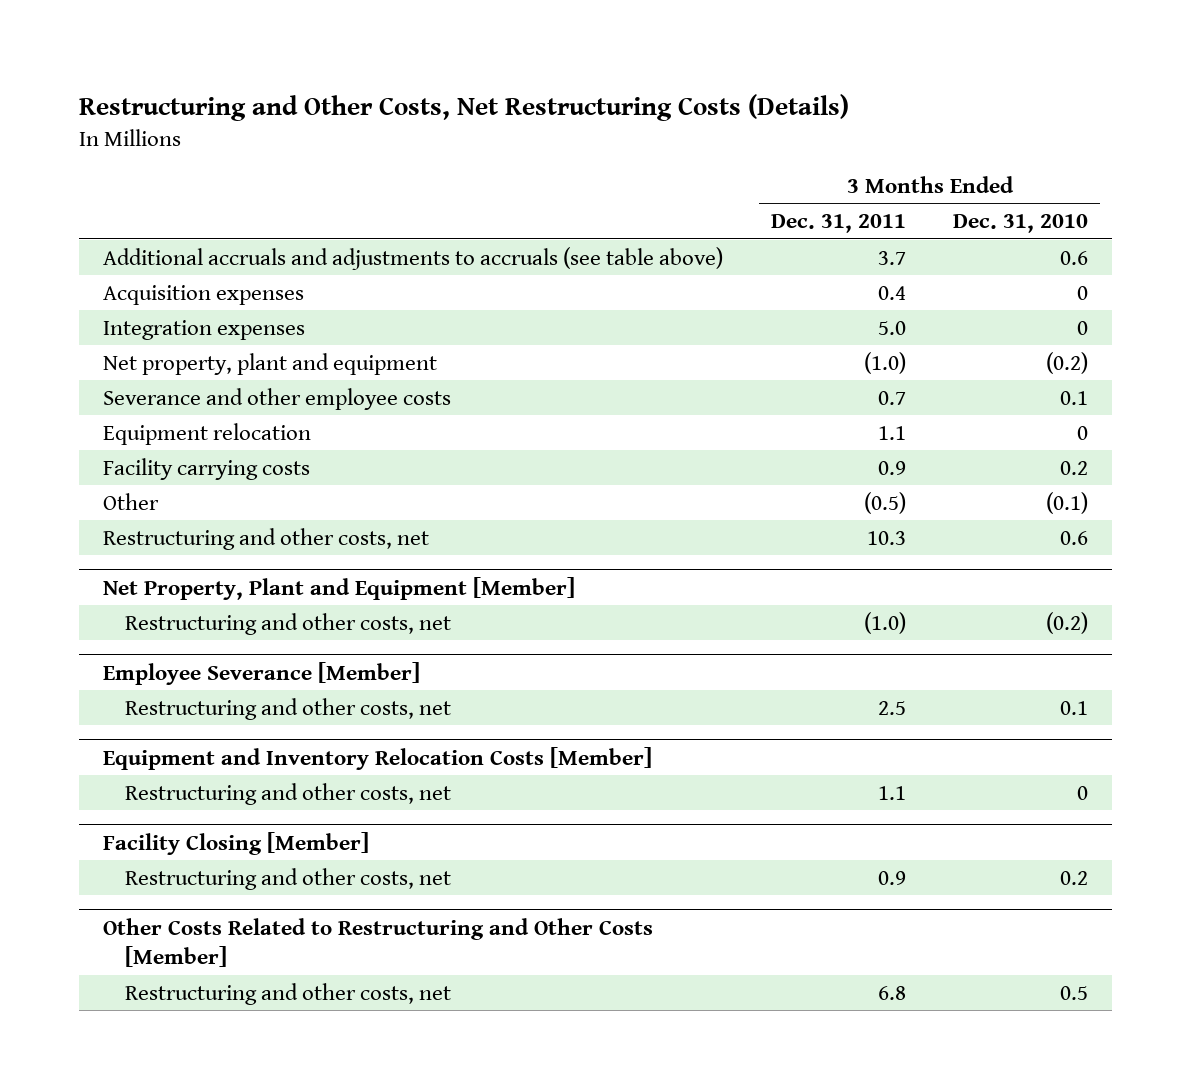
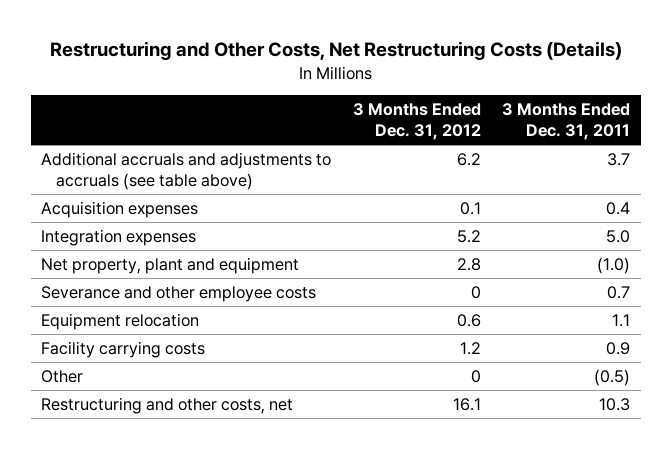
- | 3 Months Ended Dec. 31, 2011 | 3 Months Ended Dec. 31, 2010
+ | 3 Months Ended Dec. 31, 2012 | 3 Months Ended Dec. 31, 2011
- Net Property, Plant and Equipment [Member]
- Restructuring and other costs, net | (1.0) | (0.2)
- Employee Severance [Member]
- Restructuring and other costs, net | 2.5 | 0.1
- Equipment and Inventory Relocation Costs [Member]
- Restructuring and other costs, net | 1.1 | 0
- Facility Closing [Member]
- Restructuring and other costs, net | 0.9 | 0.2
- Other Costs Related to Restructuring and Other Costs [Member]
- Restructuring and other costs, net | 6.8 | 0.5

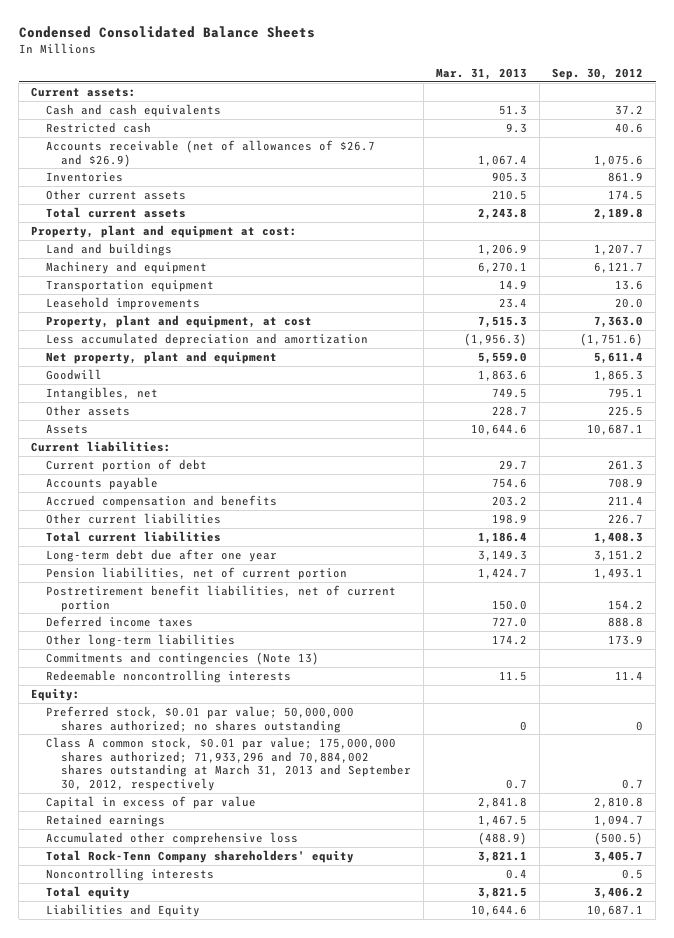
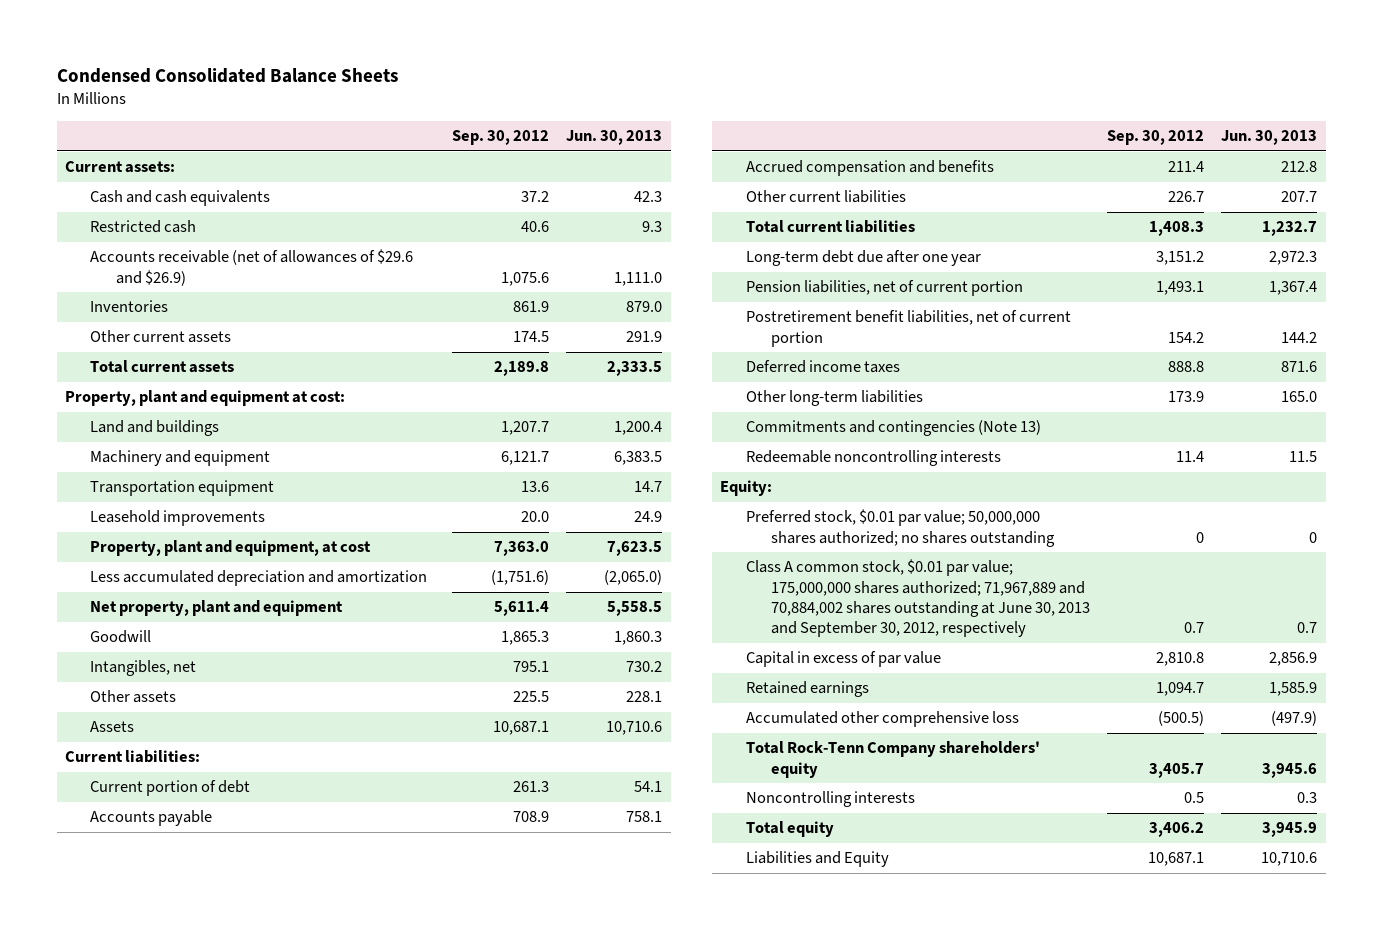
- | Mar. 31, 2013 | Sep. 30, 2012
+ | Sep. 30, 2012 | Jun. 30, 2013
- Accounts receivable (net of allowances of $26.7 and $26.9) | 1,067.4 | 1,075.6
+ Accounts receivable (net of allowances of $29.6 and $26.9) | 1,075.6 | 1,111.0
- Class A common stock, $0.01 par value; 175,000,000 shares authorized; 71,933,296 and 70,884,002 shares outstanding at March 31, 2013 and September 30, 2012, respectively | 0.7 | 0.7
+ Class A common stock, $0.01 par value; 175,000,000 shares authorized; 71,967,889 and 70,884,002 shares outstanding at June 30, 2013 and September 30, 2012, respectively | 0.7 | 0.7

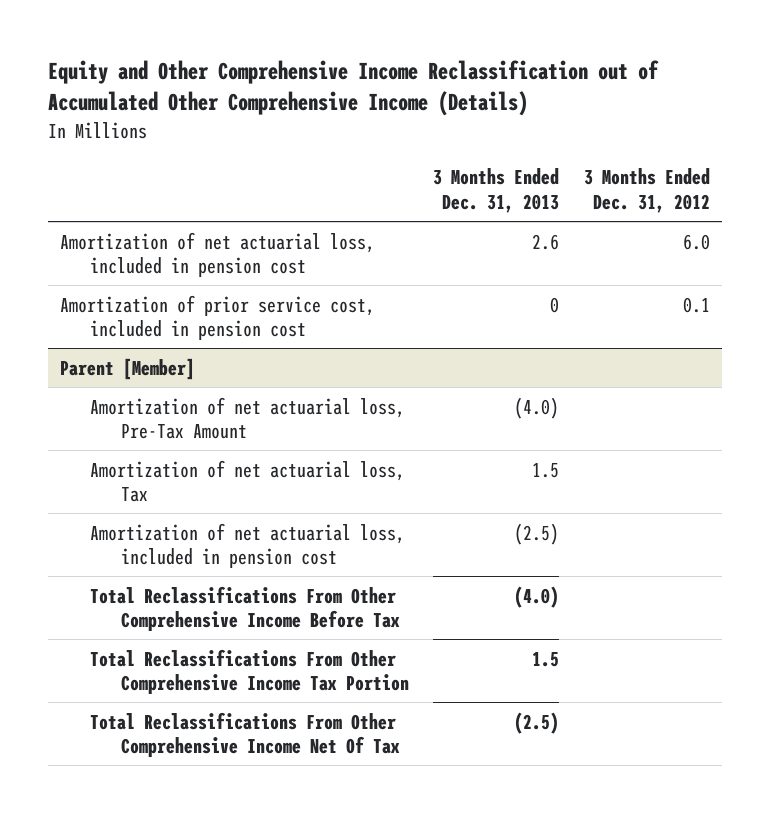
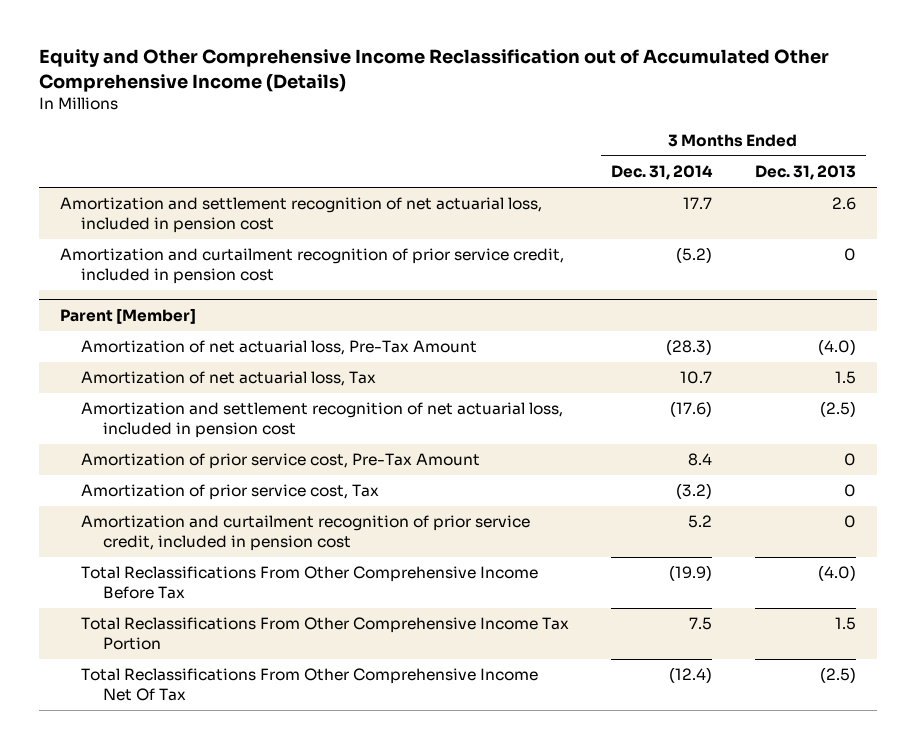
- | 3 Months Ended Dec. 31, 2013 | 3 Months Ended Dec. 31, 2012
+ | 3 Months Ended Dec. 31, 2014 | 3 Months Ended Dec. 31, 2013
- Amortization of net actuarial loss, included in pension cost | 2.6 | 6.0
- Amortization of prior service cost, included in pension cost | 0 | 0.1
+ Amortization and settlement recognition of net actuarial loss, included in pension cost | 17.7 | 2.6
+ Amortization and curtailment recognition of prior service credit, included in pension cost | (5.2) | 0
@ Parent [Member]
- Amortization of net actuarial loss, included in pension cost | (2.5) |
+ Amortization and settlement recognition of net actuarial loss, included in pension cost | (17.6) | (2.5)
+ Amortization of prior service cost, Pre-Tax Amount | 8.4 | 0
+ Amortization of prior service cost, Tax | (3.2) | 0
+ Amortization and curtailment recognition of prior service credit, included in pension cost | 5.2 | 0

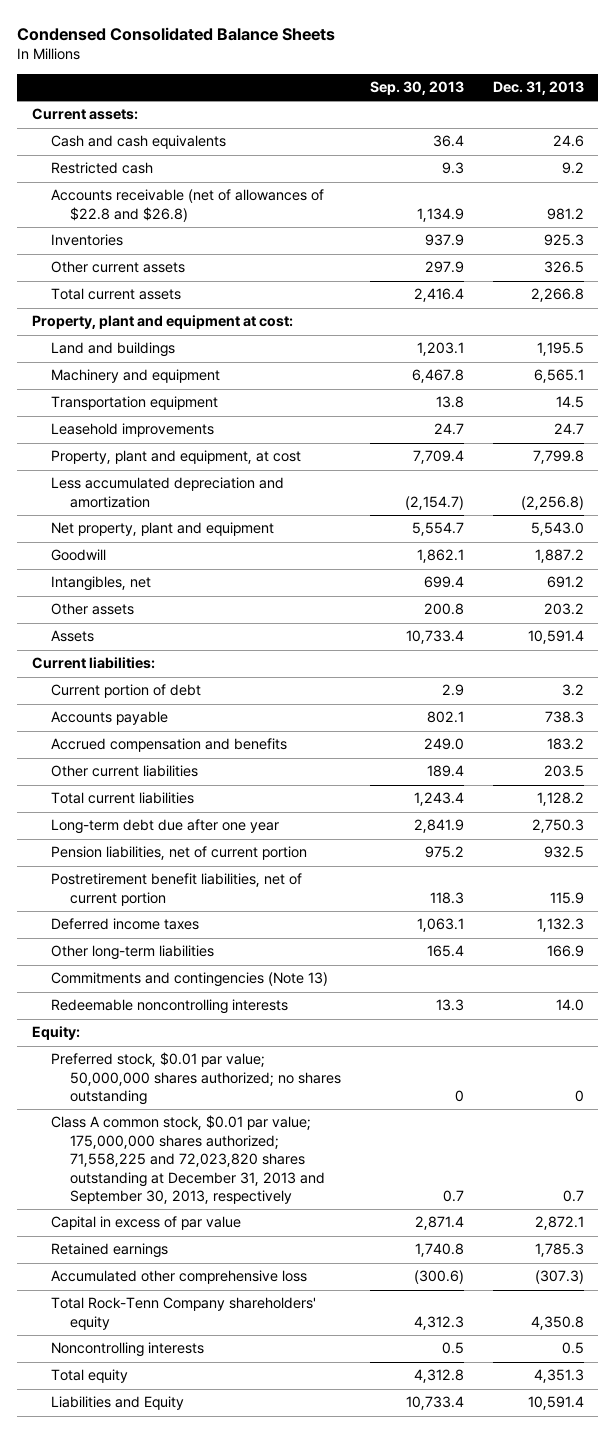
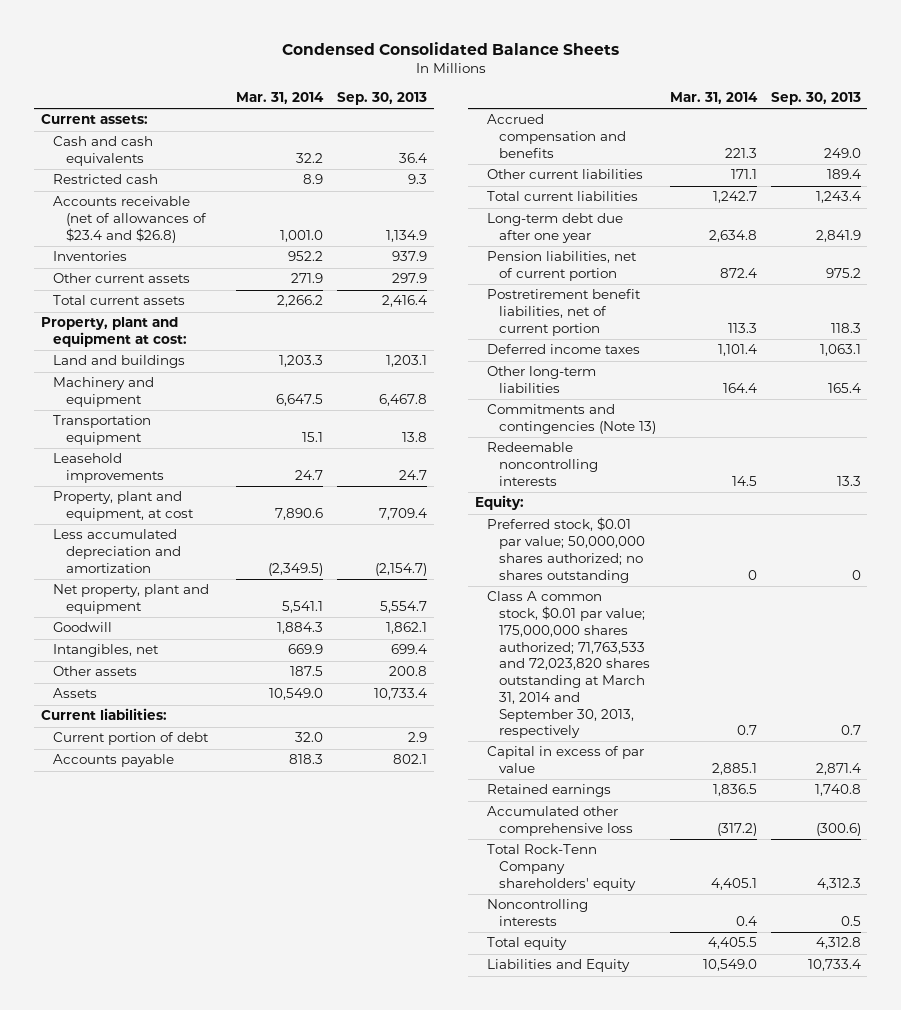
- | Sep. 30, 2013 | Dec. 31, 2013
+ | Mar. 31, 2014 | Sep. 30, 2013
- Accounts receivable (net of allowances of $22.8 and $26.8) | 1,134.9 | 981.2
+ Accounts receivable (net of allowances of $23.4 and $26.8) | 1,001.0 | 1,134.9
- Class A common stock, $0.01 par value; 175,000,000 shares authorized; 71,558,225 and 72,023,820 shares outstanding at December 31, 2013 and September 30, 2013, respectively | 0.7 | 0.7
+ Class A common stock, $0.01 par value; 175,000,000 shares authorized; 71,763,533 and 72,023,820 shares outstanding at March 31, 2014 and September 30, 2013, respectively | 0.7 | 0.7

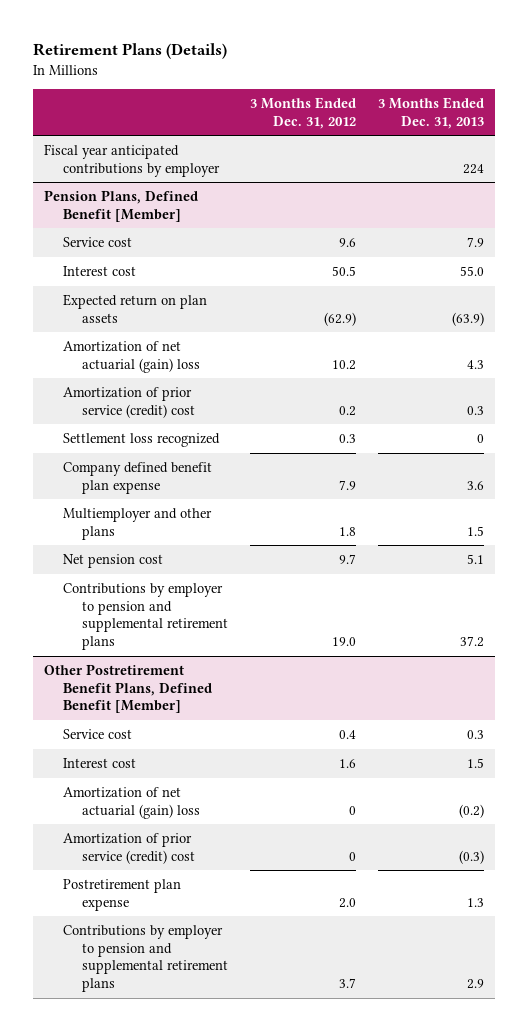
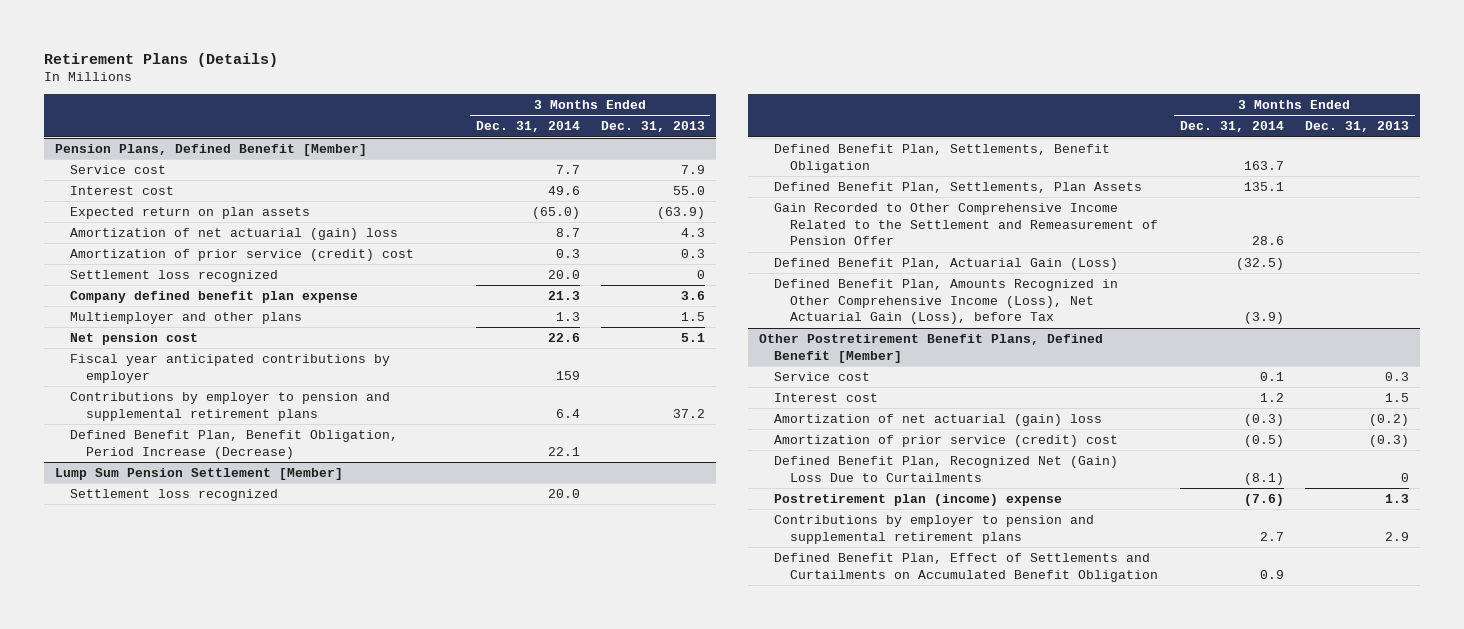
- | 3 Months Ended Dec. 31, 2012 | 3 Months Ended Dec. 31, 2013
+ | 3 Months Ended Dec. 31, 2014 | 3 Months Ended Dec. 31, 2013
- Fiscal year anticipated contributions by employer | | 224
@ Pension Plans, Defined Benefit [Member]
+ Fiscal year anticipated contributions by employer | 159 |
+ Defined Benefit Plan, Benefit Obligation, Period Increase (Decrease) | 22.1 |
+ Lump Sum Pension Settlement [Member]
+ Settlement loss recognized | 20.0 |
+ Defined Benefit Plan, Settlements, Benefit Obligation | 163.7 |
+ Defined Benefit Plan, Settlements, Plan Assets | 135.1 |
+ Gain Recorded to Other Comprehensive Income Related to the Settlement and Remeasurement of Pension Offer | 28.6 |
+ Defined Benefit Plan, Actuarial Gain (Loss) | (32.5) |
+ Defined Benefit Plan, Amounts Recognized in Other Comprehensive Income (Loss), Net Actuarial Gain (Loss), before Tax | (3.9) |
@ Other Postretirement Benefit Plans, Defined Benefit [Member]
- Postretirement plan expense | 2.0 | 1.3
+ Defined Benefit Plan, Recognized Net (Gain) Loss Due to Curtailments | (8.1) | 0
+ Postretirement plan (income) expense | (7.6) | 1.3
+ Defined Benefit Plan, Effect of Settlements and Curtailments on Accumulated Benefit Obligation | 0.9 |

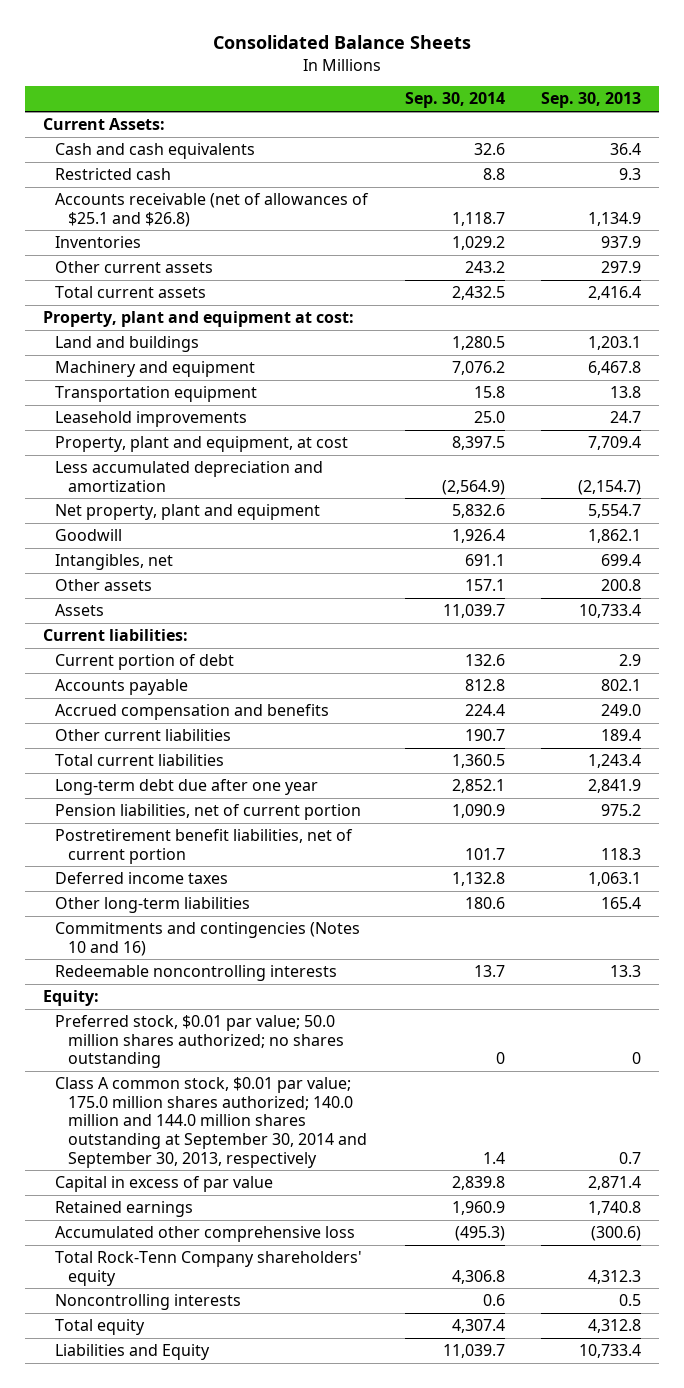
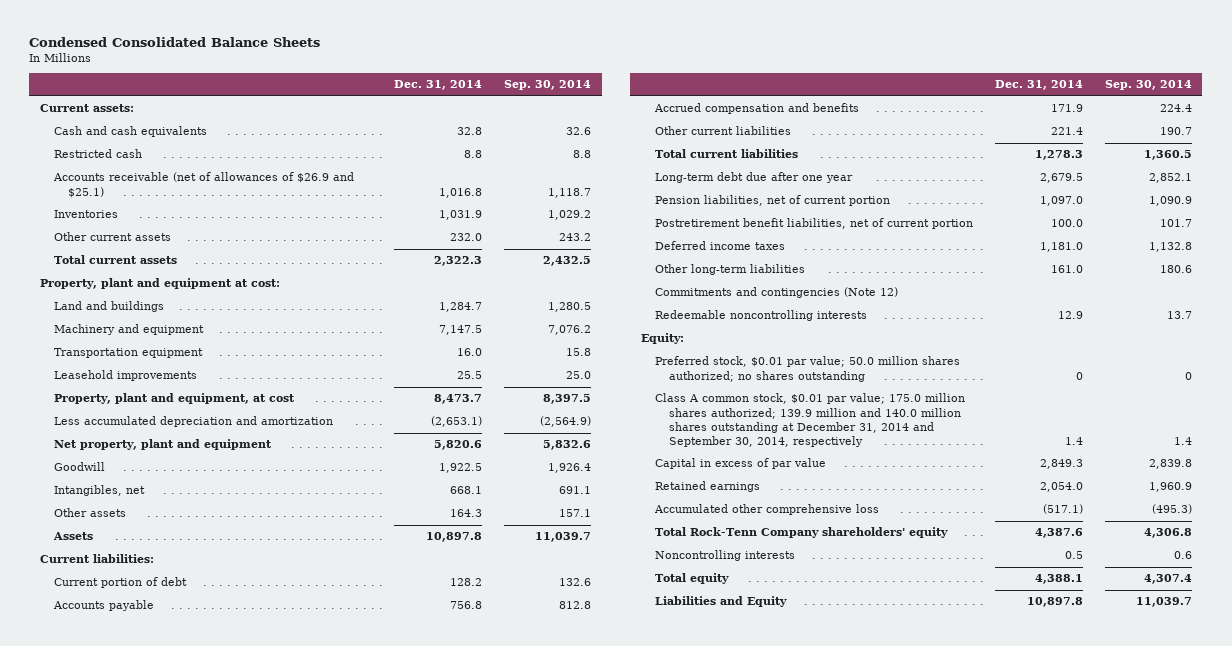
- Consolidated Balance Sheets
+ Condensed Consolidated Balance Sheets
- | Sep. 30, 2014 | Sep. 30, 2013
+ | Dec. 31, 2014 | Sep. 30, 2014
- Current Assets:
+ Current assets:
- Accounts receivable (net of allowances of $25.1 and $26.8) | 1,118.7 | 1,134.9
+ Accounts receivable (net of allowances of $26.9 and $25.1) | 1,016.8 | 1,118.7
- Commitments and contingencies (Notes 10 and 16)
+ Commitments and contingencies (Note 12)
- Class A common stock, $0.01 par value; 175.0 million shares authorized; 140.0 million and 144.0 million shares outstanding at September 30, 2014 and September 30, 2013, respectively | 1.4 | 0.7
+ Class A common stock, $0.01 par value; 175.0 million shares authorized; 139.9 million and 140.0 million shares outstanding at December 31, 2014 and September 30, 2014, respectively | 1.4 | 1.4

